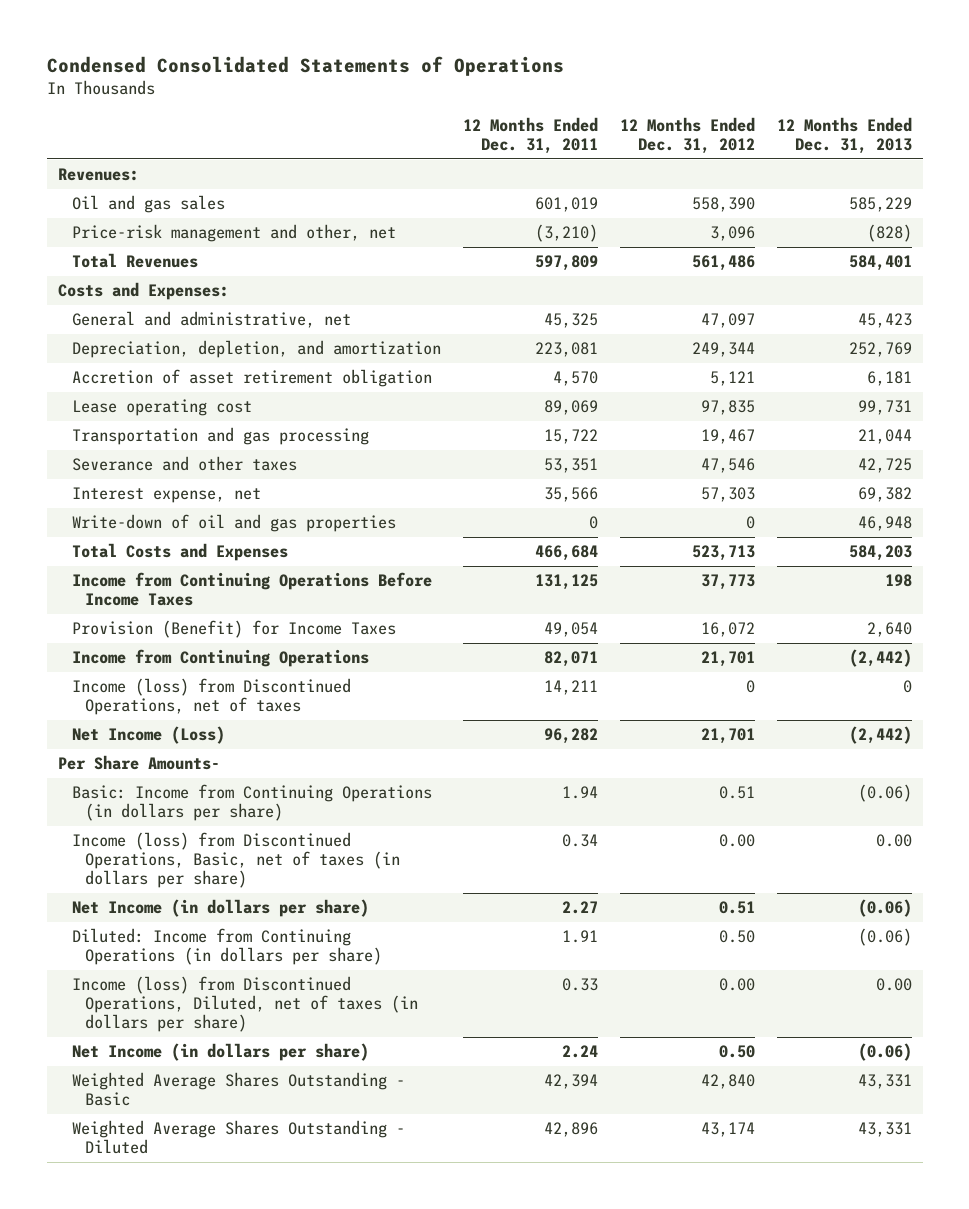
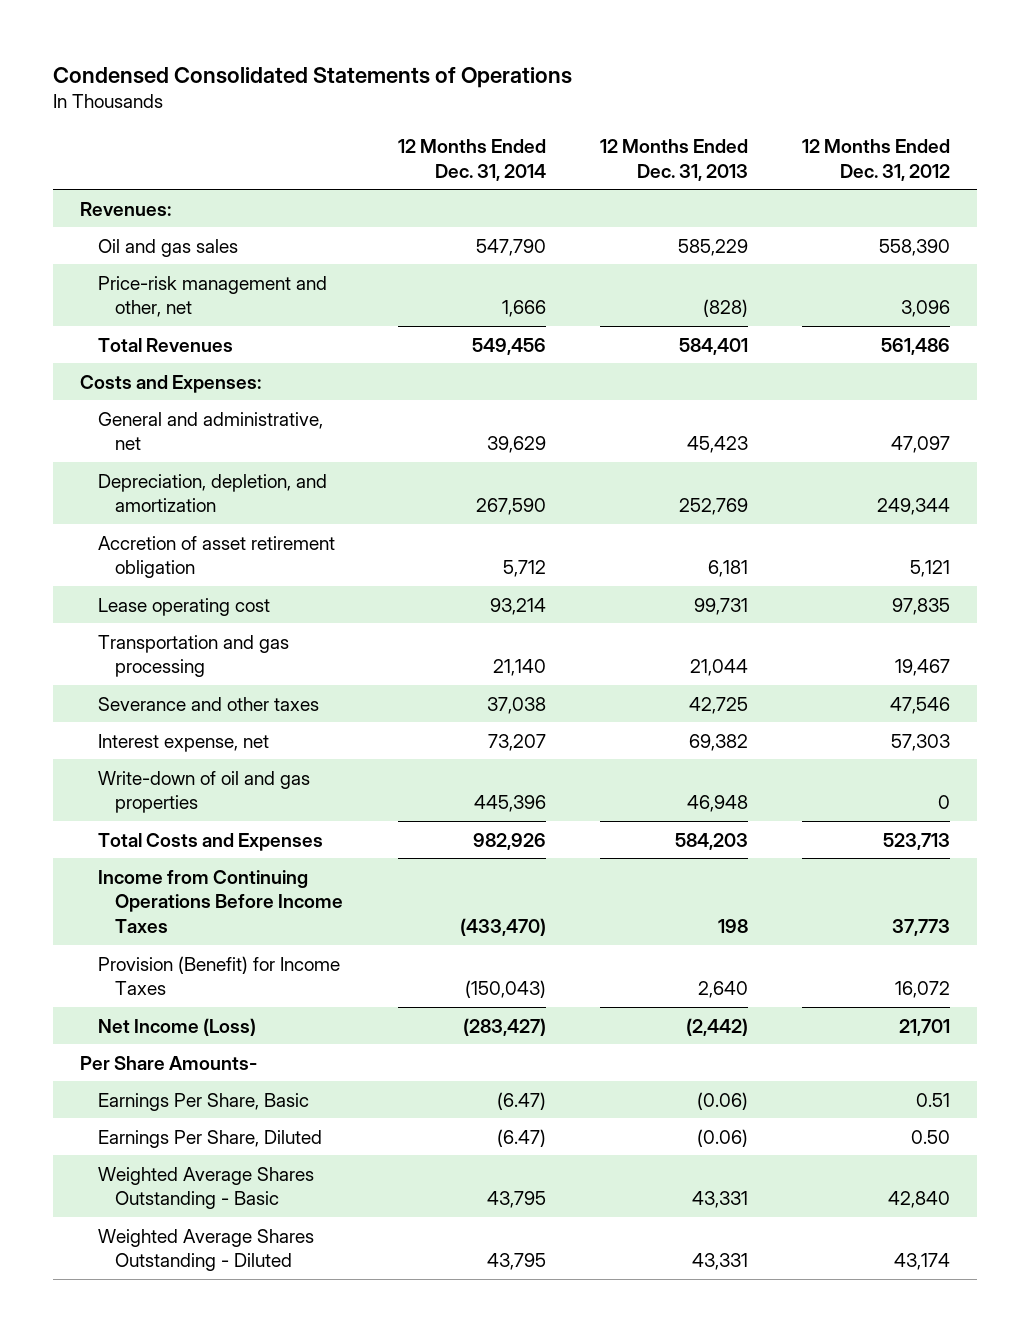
- | 12 Months Ended Dec. 31, 2011 | 12 Months Ended Dec. 31, 2012 | 12 Months Ended Dec. 31, 2013
+ | 12 Months Ended Dec. 31, 2014 | 12 Months Ended Dec. 31, 2013 | 12 Months Ended Dec. 31, 2012
- Income from Continuing Operations | 82,071 | 21,701 | (2,442)
- Income (loss) from Discontinued Operations, net of taxes | 14,211 | 0 | 0
- Basic: Income from Continuing Operations (in dollars per share) | 1.94 | 0.51 | (0.06)
- Income (loss) from Discontinued Operations, Basic, net of taxes (in dollars per share) | 0.34 | 0.00 | 0.00
- Net Income (in dollars per share) | 2.27 | 0.51 | (0.06)
- Diluted: Income from Continuing Operations (in dollars per share) | 1.91 | 0.50 | (0.06)
- Income (loss) from Discontinued Operations, Diluted, net of taxes (in dollars per share) | 0.33 | 0.00 | 0.00
- Net Income (in dollars per share) | 2.24 | 0.50 | (0.06)
+ Earnings Per Share, Basic | (6.47) | (0.06) | 0.51
+ Earnings Per Share, Diluted | (6.47) | (0.06) | 0.50

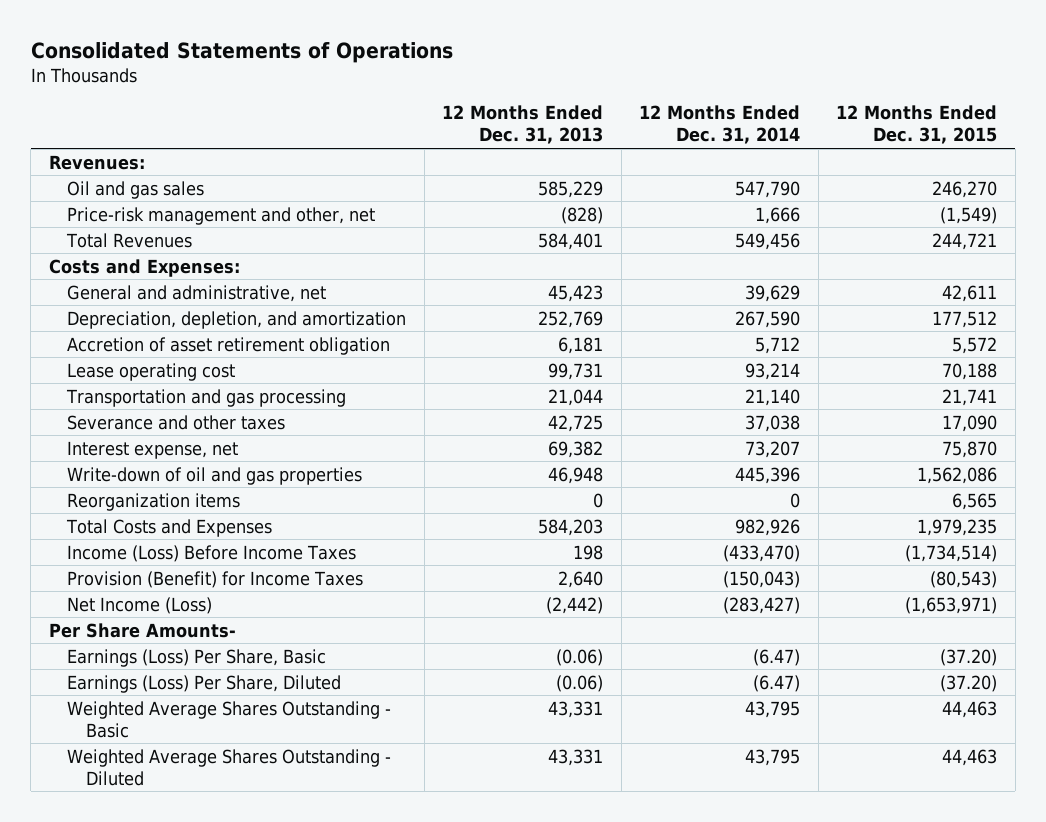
- Condensed Consolidated Statements of Operations
+ Consolidated Statements of Operations
- | 12 Months Ended Dec. 31, 2014 | 12 Months Ended Dec. 31, 2013 | 12 Months Ended Dec. 31, 2012
+ | 12 Months Ended Dec. 31, 2013 | 12 Months Ended Dec. 31, 2014 | 12 Months Ended Dec. 31, 2015
+ Reorganization items | 0 | 0 | 6,565
- Income from Continuing Operations Before Income Taxes | (433,470) | 198 | 37,773
+ Income (Loss) Before Income Taxes | 198 | (433,470) | (1,734,514)
- Earnings Per Share, Basic | (6.47) | (0.06) | 0.51
- Earnings Per Share, Diluted | (6.47) | (0.06) | 0.50
+ Earnings (Loss) Per Share, Basic | (0.06) | (6.47) | (37.20)
+ Earnings (Loss) Per Share, Diluted | (0.06) | (6.47) | (37.20)

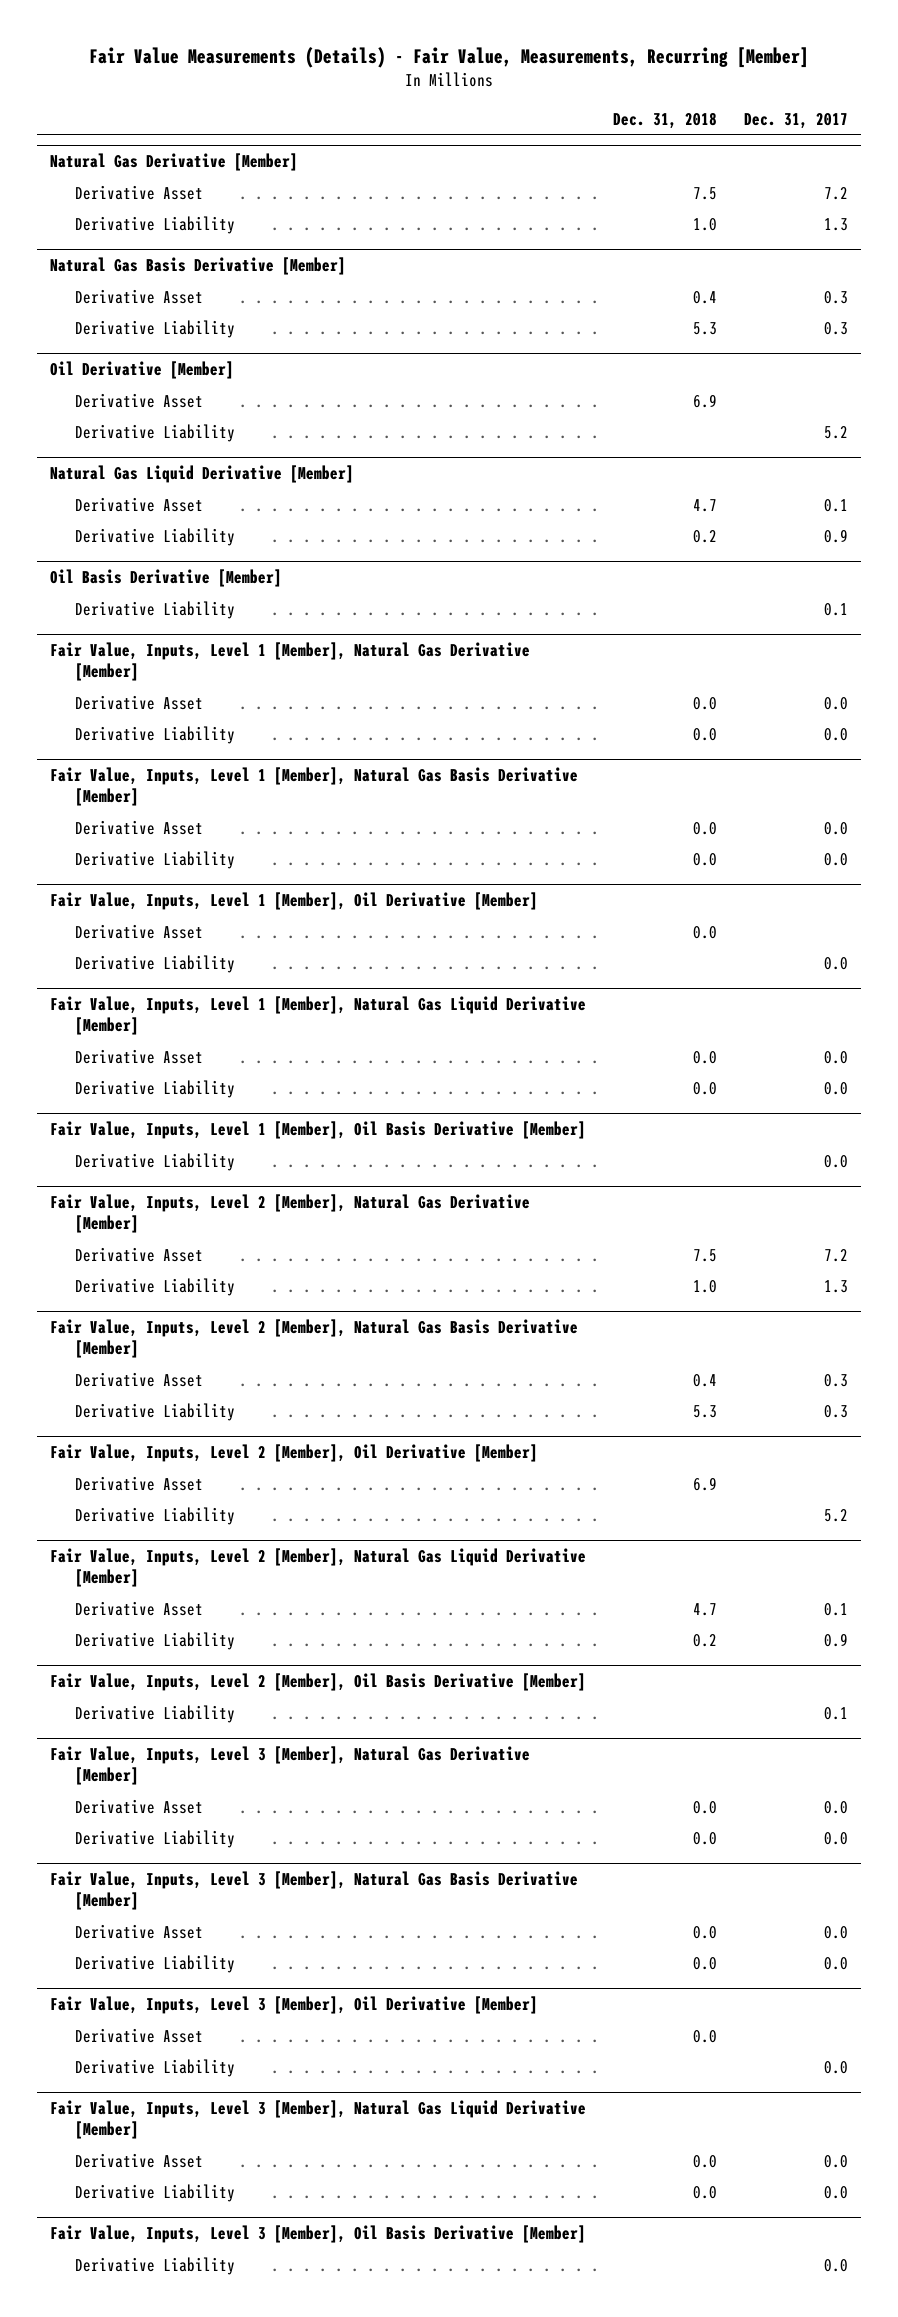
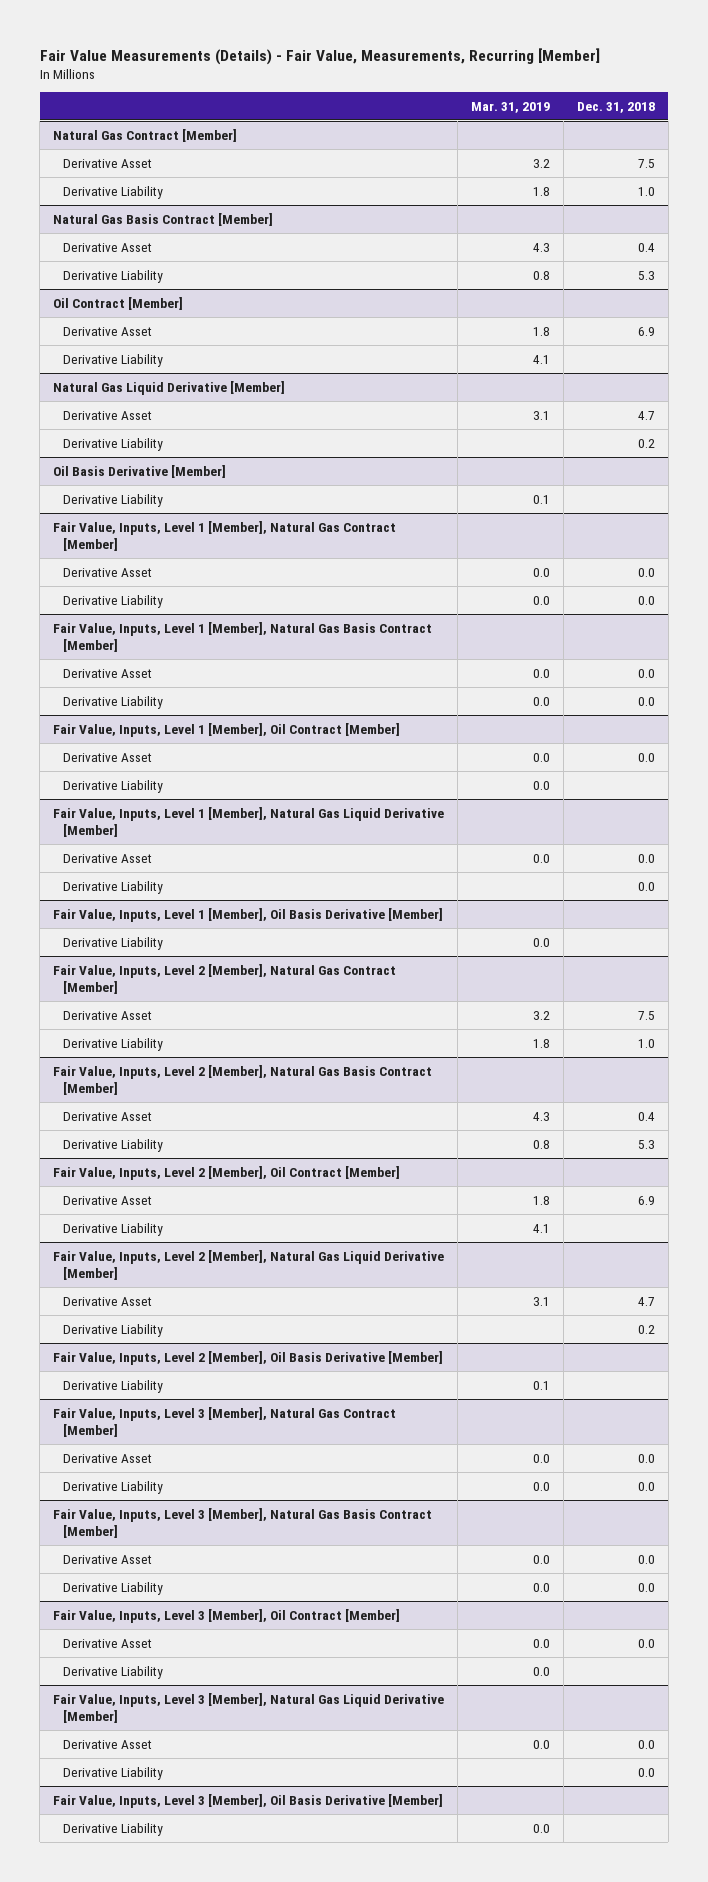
- | Dec. 31, 2018 | Dec. 31, 2017
+ | Mar. 31, 2019 | Dec. 31, 2018
- Natural Gas Derivative [Member]
+ Natural Gas Contract [Member]
- Natural Gas Basis Derivative [Member]
+ Natural Gas Basis Contract [Member]
- Oil Derivative [Member]
+ Oil Contract [Member]
- Fair Value, Inputs, Level 1 [Member], Natural Gas Derivative [Member]
+ Fair Value, Inputs, Level 1 [Member], Natural Gas Contract [Member]
- Fair Value, Inputs, Level 1 [Member], Natural Gas Basis Derivative [Member]
+ Fair Value, Inputs, Level 1 [Member], Natural Gas Basis Contract [Member]
- Fair Value, Inputs, Level 1 [Member], Oil Derivative [Member]
+ Fair Value, Inputs, Level 1 [Member], Oil Contract [Member]
- Fair Value, Inputs, Level 2 [Member], Natural Gas Derivative [Member]
+ Fair Value, Inputs, Level 2 [Member], Natural Gas Contract [Member]
- Fair Value, Inputs, Level 2 [Member], Natural Gas Basis Derivative [Member]
+ Fair Value, Inputs, Level 2 [Member], Natural Gas Basis Contract [Member]
- Fair Value, Inputs, Level 2 [Member], Oil Derivative [Member]
+ Fair Value, Inputs, Level 2 [Member], Oil Contract [Member]
- Fair Value, Inputs, Level 3 [Member], Natural Gas Derivative [Member]
+ Fair Value, Inputs, Level 3 [Member], Natural Gas Contract [Member]
- Fair Value, Inputs, Level 3 [Member], Natural Gas Basis Derivative [Member]
+ Fair Value, Inputs, Level 3 [Member], Natural Gas Basis Contract [Member]
- Fair Value, Inputs, Level 3 [Member], Oil Derivative [Member]
+ Fair Value, Inputs, Level 3 [Member], Oil Contract [Member]

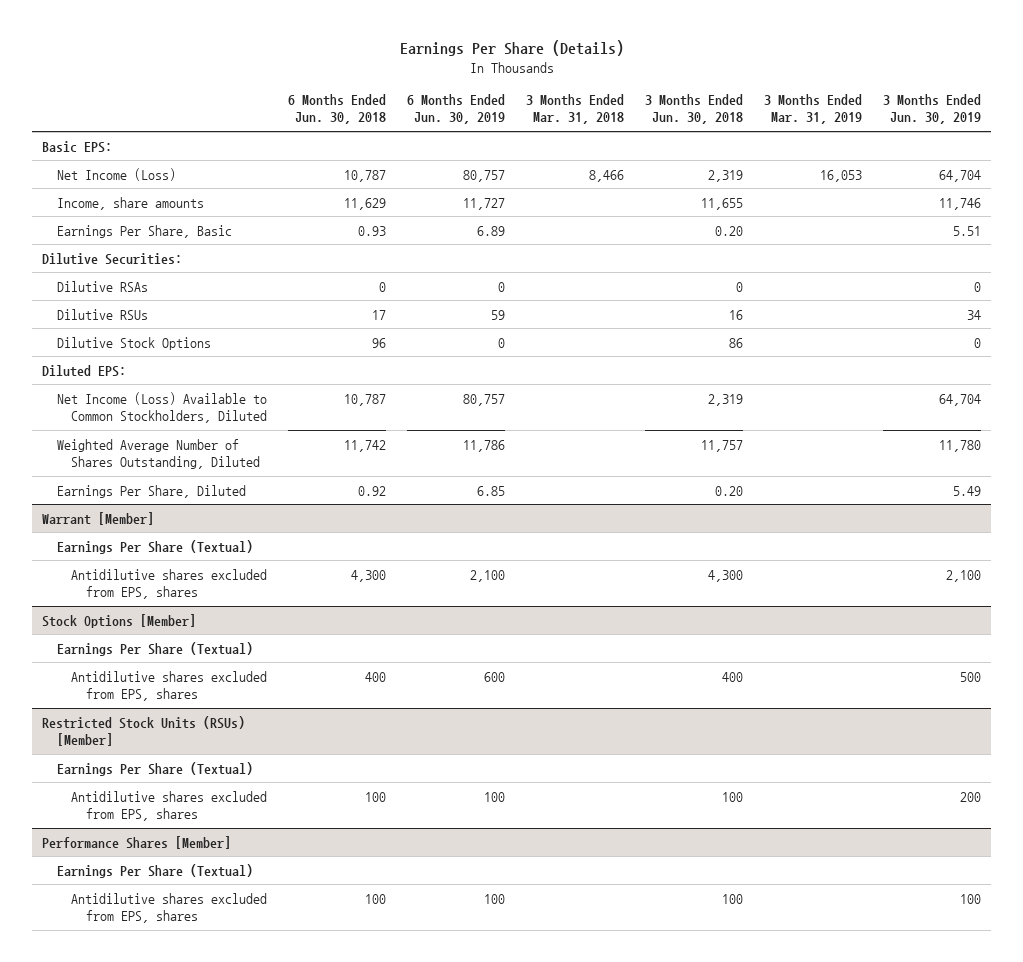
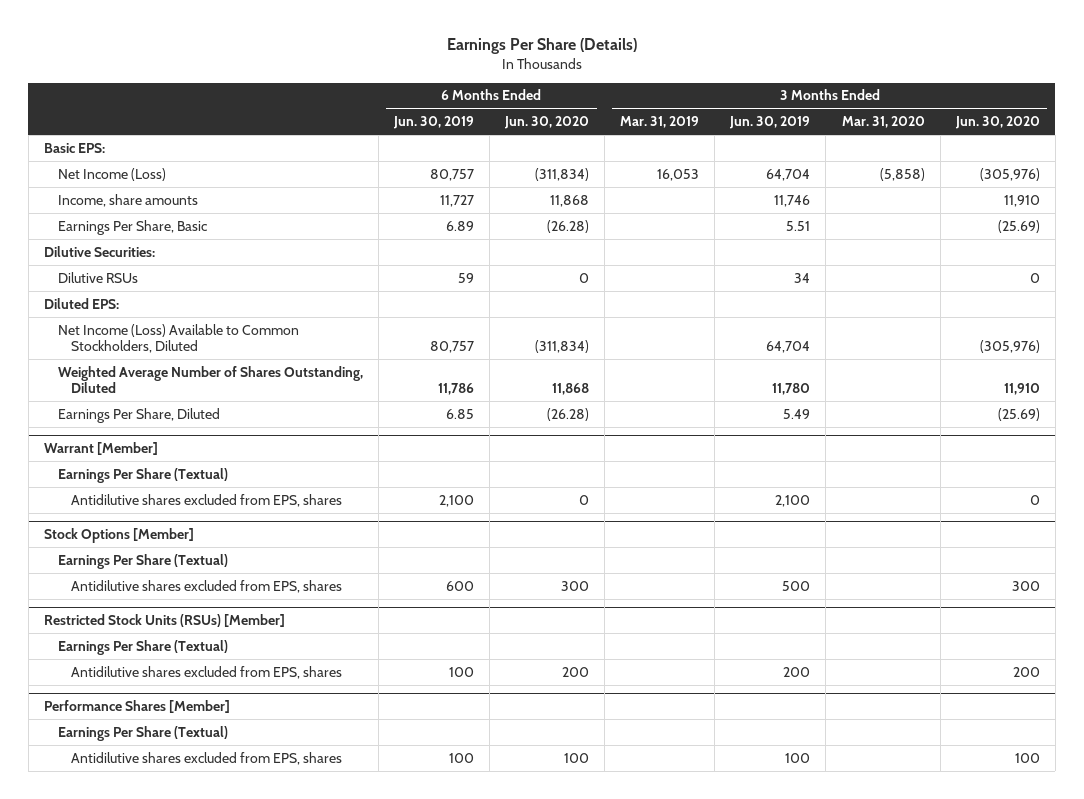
- | 6 Months Ended Jun. 30, 2018 | 6 Months Ended Jun. 30, 2019 | 3 Months Ended Mar. 31, 2018 | 3 Months Ended Jun. 30, 2018 | 3 Months Ended Mar. 31, 2019 | 3 Months Ended Jun. 30, 2019
+ | 6 Months Ended Jun. 30, 2019 | 6 Months Ended Jun. 30, 2020 | 3 Months Ended Mar. 31, 2019 | 3 Months Ended Jun. 30, 2019 | 3 Months Ended Mar. 31, 2020 | 3 Months Ended Jun. 30, 2020
- Dilutive RSAs | 0 | 0 | | 0 | | 0
- Dilutive Stock Options | 96 | 0 | | 86 | | 0

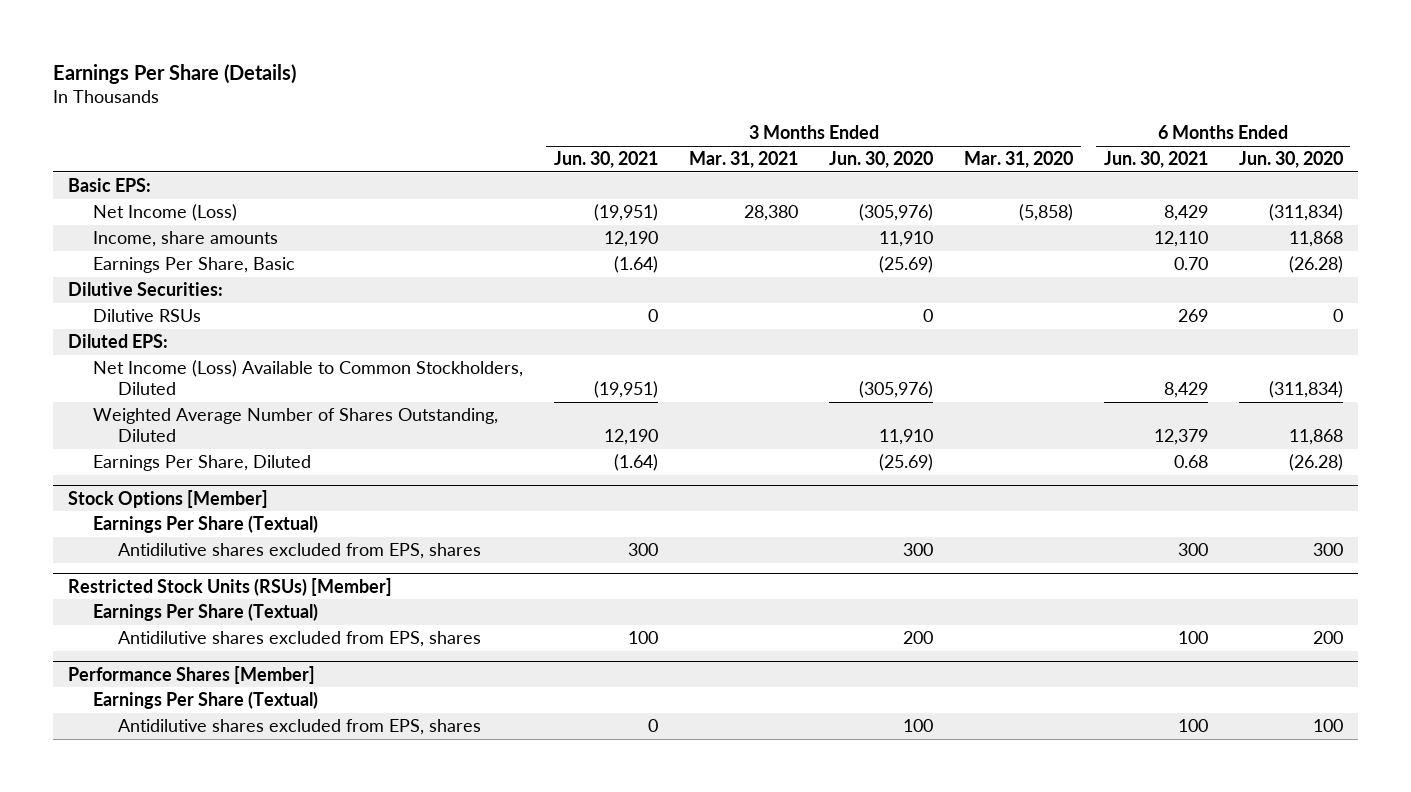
- | 6 Months Ended Jun. 30, 2019 | 6 Months Ended Jun. 30, 2020 | 3 Months Ended Mar. 31, 2019 | 3 Months Ended Jun. 30, 2019 | 3 Months Ended Mar. 31, 2020 | 3 Months Ended Jun. 30, 2020
+ | 3 Months Ended Jun. 30, 2021 | 3 Months Ended Mar. 31, 2021 | 3 Months Ended Jun. 30, 2020 | 3 Months Ended Mar. 31, 2020 | 6 Months Ended Jun. 30, 2021 | 6 Months Ended Jun. 30, 2020
- Warrant [Member]
- Earnings Per Share (Textual)
- Antidilutive shares excluded from EPS, shares | 2,100 | 0 | | 2,100 | | 0

